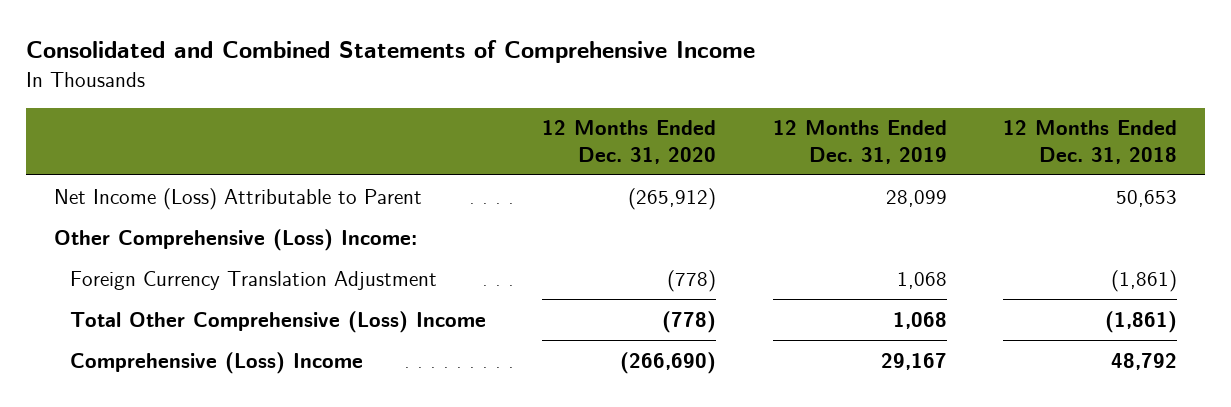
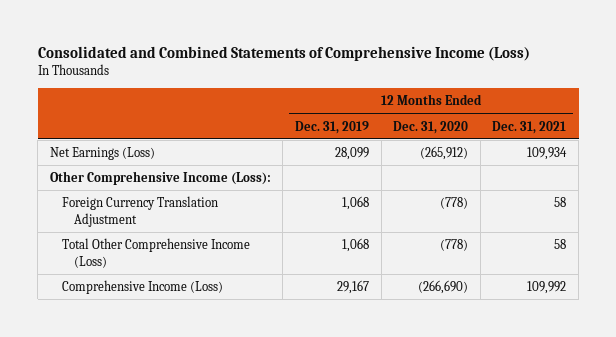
- Consolidated and Combined Statements of Comprehensive Income
+ Consolidated and Combined Statements of Comprehensive Income (Loss)
- | 12 Months Ended Dec. 31, 2020 | 12 Months Ended Dec. 31, 2019 | 12 Months Ended Dec. 31, 2018
+ | 12 Months Ended Dec. 31, 2019 | 12 Months Ended Dec. 31, 2020 | 12 Months Ended Dec. 31, 2021
- Net Income (Loss) Attributable to Parent | (265,912) | 28,099 | 50,653
- Other Comprehensive (Loss) Income:
+ Net Earnings (Loss) | 28,099 | (265,912) | 109,934
+ Other Comprehensive Income (Loss):
- Total Other Comprehensive (Loss) Income | (778) | 1,068 | (1,861)
- Comprehensive (Loss) Income | (266,690) | 29,167 | 48,792
+ Total Other Comprehensive Income (Loss) | 1,068 | (778) | 58
+ Comprehensive Income (Loss) | 29,167 | (266,690) | 109,992

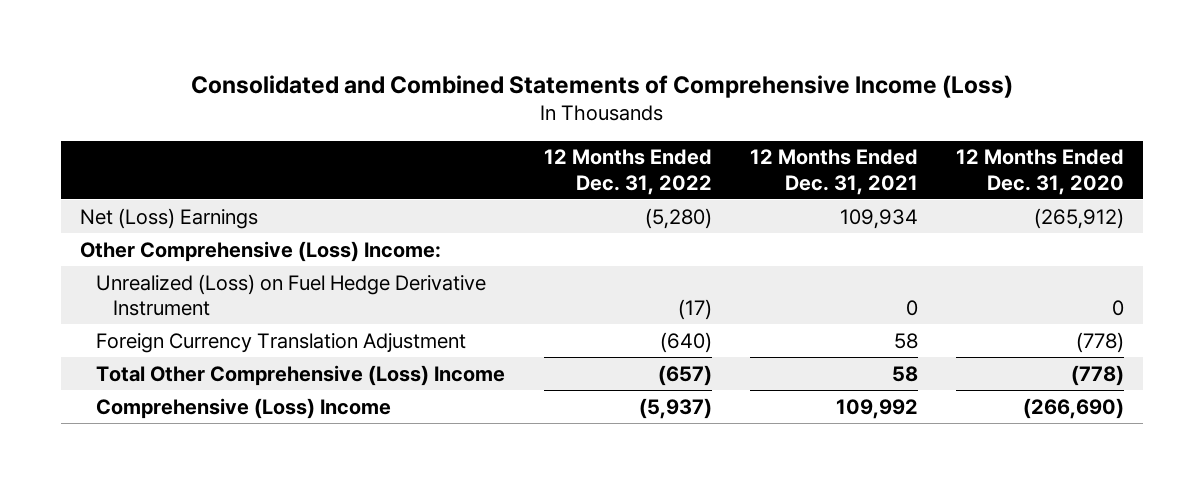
- | 12 Months Ended Dec. 31, 2019 | 12 Months Ended Dec. 31, 2020 | 12 Months Ended Dec. 31, 2021
+ | 12 Months Ended Dec. 31, 2022 | 12 Months Ended Dec. 31, 2021 | 12 Months Ended Dec. 31, 2020
- Net Earnings (Loss) | 28,099 | (265,912) | 109,934
- Other Comprehensive Income (Loss):
+ Net (Loss) Earnings | (5,280) | 109,934 | (265,912)
+ Other Comprehensive (Loss) Income:
+ Unrealized (Loss) on Fuel Hedge Derivative Instrument | (17) | 0 | 0
- Total Other Comprehensive Income (Loss) | 1,068 | (778) | 58
- Comprehensive Income (Loss) | 29,167 | (266,690) | 109,992
+ Total Other Comprehensive (Loss) Income | (657) | 58 | (778)
+ Comprehensive (Loss) Income | (5,937) | 109,992 | (266,690)

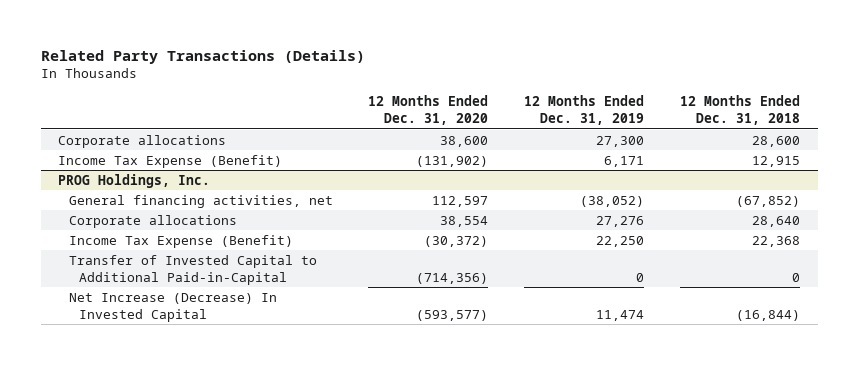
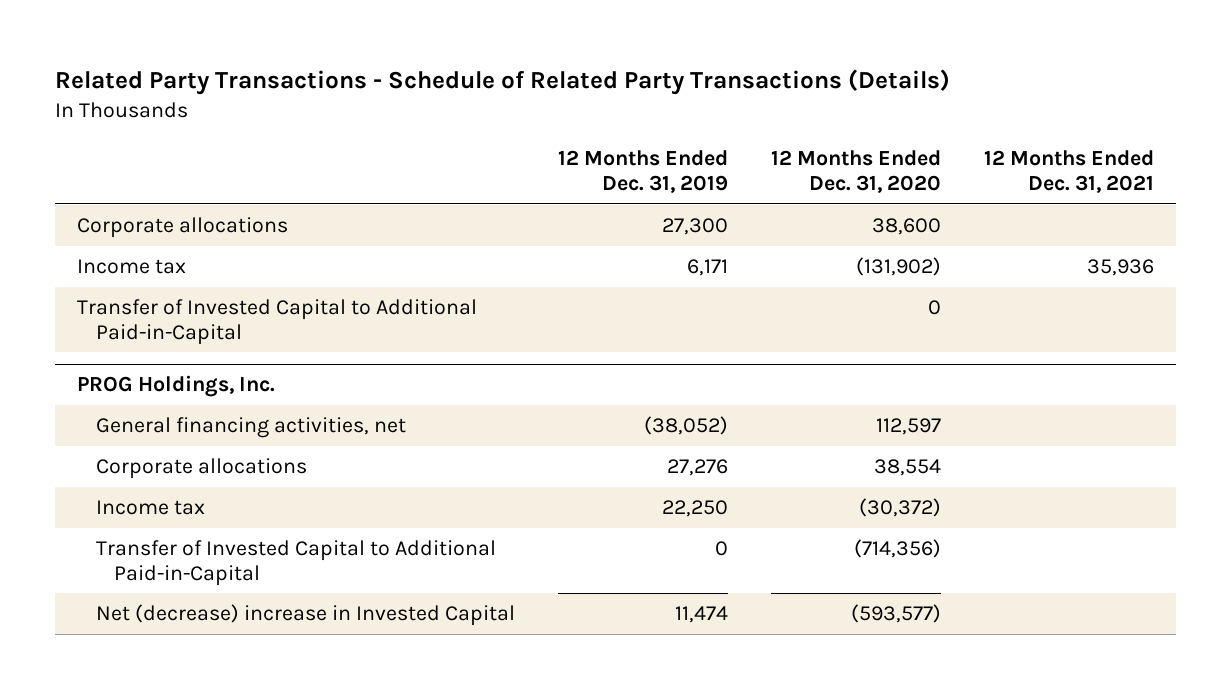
- Related Party Transactions (Details)
+ Related Party Transactions - Schedule of Related Party Transactions (Details)
- | 12 Months Ended Dec. 31, 2020 | 12 Months Ended Dec. 31, 2019 | 12 Months Ended Dec. 31, 2018
+ | 12 Months Ended Dec. 31, 2019 | 12 Months Ended Dec. 31, 2020 | 12 Months Ended Dec. 31, 2021
- Income Tax Expense (Benefit) | (131,902) | 6,171 | 12,915
+ Income tax | 6,171 | (131,902) | 35,936
+ Transfer of Invested Capital to Additional Paid-in-Capital | | 0 |
@ PROG Holdings, Inc.
- Income Tax Expense (Benefit) | (30,372) | 22,250 | 22,368
+ Income tax | 22,250 | (30,372) |
- Net Increase (Decrease) In Invested Capital | (593,577) | 11,474 | (16,844)
+ Net (decrease) increase in Invested Capital | 11,474 | (593,577) |

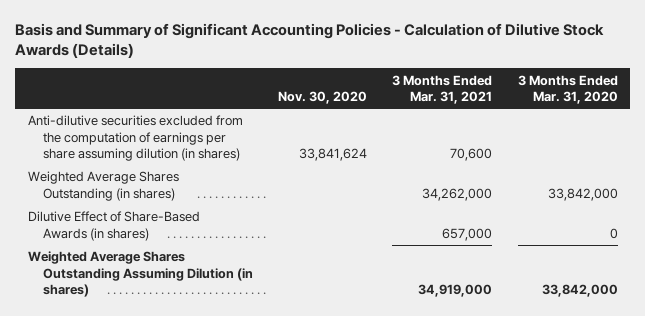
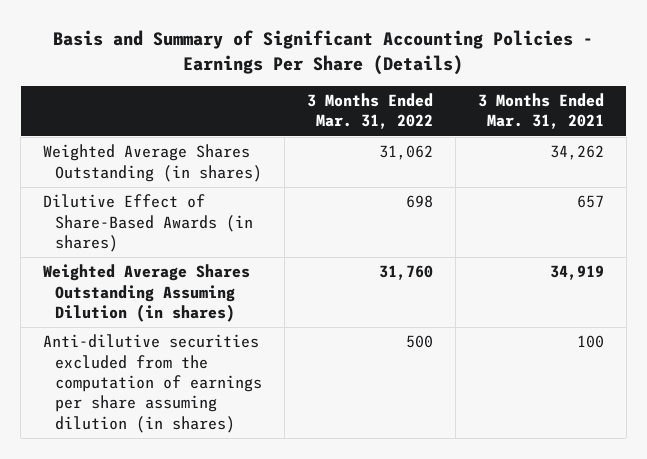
- Basis and Summary of Significant Accounting Policies - Calculation of Dilutive Stock Awards (Details)
+ Basis and Summary of Significant Accounting Policies - Earnings Per Share (Details)
- | Nov. 30, 2020 | 3 Months Ended Mar. 31, 2021 | 3 Months Ended Mar. 31, 2020
+ | 3 Months Ended Mar. 31, 2022 | 3 Months Ended Mar. 31, 2021
- Anti-dilutive securities excluded from the computation of earnings per share assuming dilution (in shares) | 33,841,624 | 70,600 |
- Weighted Average Shares Outstanding (in shares) | | 34,262,000 | 33,842,000
- Dilutive Effect of Share-Based Awards (in shares) | | 657,000 | 0
- Weighted Average Shares Outstanding Assuming Dilution (in shares) | | 34,919,000 | 33,842,000
+ Weighted Average Shares Outstanding (in shares) | 31,062 | 34,262
+ Dilutive Effect of Share-Based Awards (in shares) | 698 | 657
+ Weighted Average Shares Outstanding Assuming Dilution (in shares) | 31,760 | 34,919
+ Anti-dilutive securities excluded from the computation of earnings per share assuming dilution (in shares) | 500 | 100

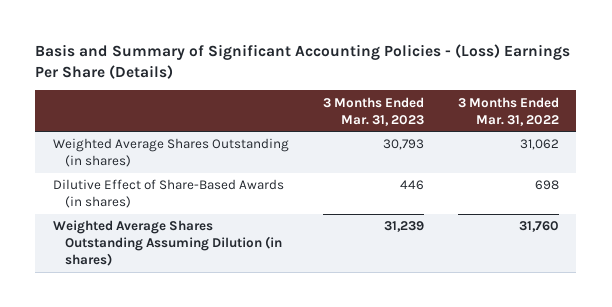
- Basis and Summary of Significant Accounting Policies - Earnings Per Share (Details)
+ Basis and Summary of Significant Accounting Policies - (Loss) Earnings Per Share (Details)
- | 3 Months Ended Mar. 31, 2022 | 3 Months Ended Mar. 31, 2021
+ | 3 Months Ended Mar. 31, 2023 | 3 Months Ended Mar. 31, 2022
- Anti-dilutive securities excluded from the computation of earnings per share assuming dilution (in shares) | 500 | 100

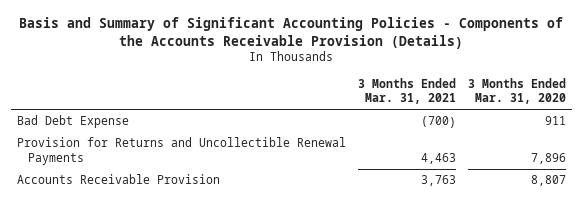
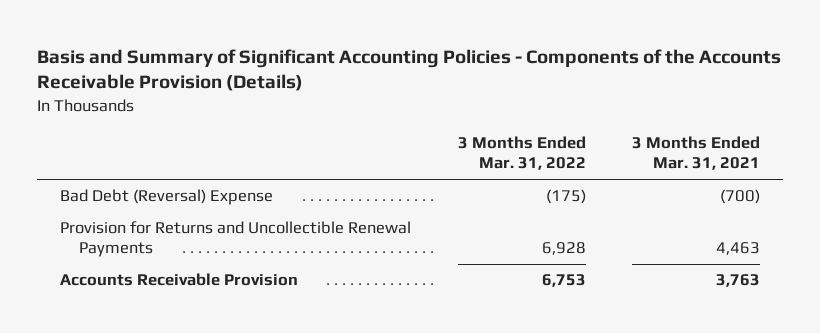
- | 3 Months Ended Mar. 31, 2021 | 3 Months Ended Mar. 31, 2020
+ | 3 Months Ended Mar. 31, 2022 | 3 Months Ended Mar. 31, 2021
- Bad Debt Expense | (700) | 911
+ Bad Debt (Reversal) Expense | (175) | (700)

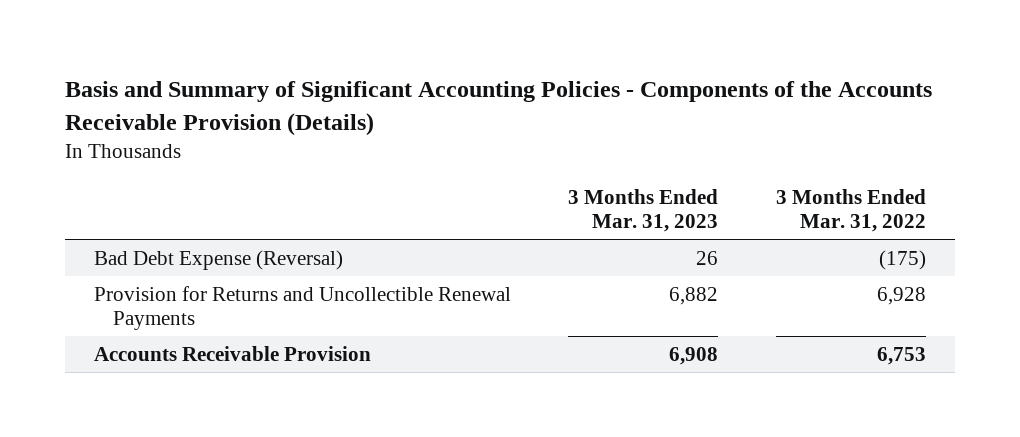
- | 3 Months Ended Mar. 31, 2022 | 3 Months Ended Mar. 31, 2021
+ | 3 Months Ended Mar. 31, 2023 | 3 Months Ended Mar. 31, 2022
- Bad Debt (Reversal) Expense | (175) | (700)
+ Bad Debt Expense (Reversal) | 26 | (175)

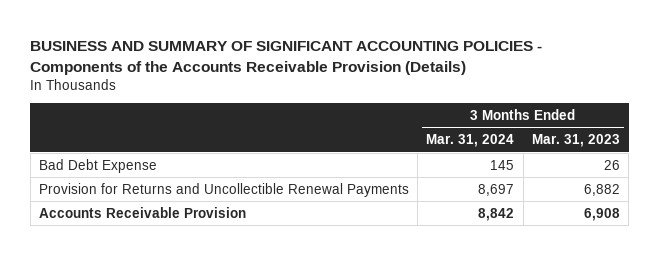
- Basis and Summary of Significant Accounting Policies - Components of the Accounts Receivable Provision (Details)
+ BUSINESS AND SUMMARY OF SIGNIFICANT ACCOUNTING POLICIES - Components of the Accounts Receivable Provision (Details)
- | 3 Months Ended Mar. 31, 2023 | 3 Months Ended Mar. 31, 2022
+ | 3 Months Ended Mar. 31, 2024 | 3 Months Ended Mar. 31, 2023
- Bad Debt Expense (Reversal) | 26 | (175)
+ Bad Debt Expense | 145 | 26

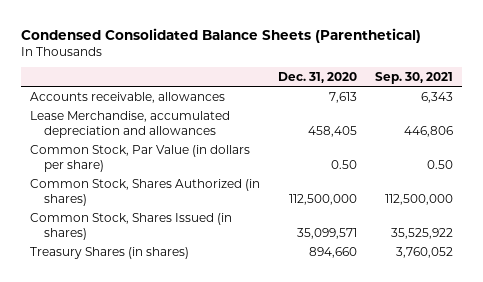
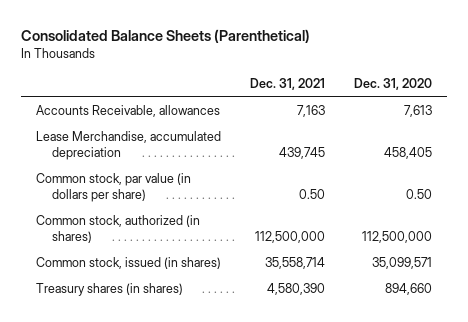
- Condensed Consolidated Balance Sheets (Parenthetical)
+ Consolidated Balance Sheets (Parenthetical)
- | Dec. 31, 2020 | Sep. 30, 2021
+ | Dec. 31, 2021 | Dec. 31, 2020
- Accounts receivable, allowances | 7,613 | 6,343
- Lease Merchandise, accumulated depreciation and allowances | 458,405 | 446,806
- Common Stock, Par Value (in dollars per share) | 0.50 | 0.50
- Common Stock, Shares Authorized (in shares) | 112,500,000 | 112,500,000
- Common Stock, Shares Issued (in shares) | 35,099,571 | 35,525,922
- Treasury Shares (in shares) | 894,660 | 3,760,052
+ Accounts Receivable, allowances | 7,163 | 7,613
+ Lease Merchandise, accumulated depreciation | 439,745 | 458,405
+ Common stock, par value (in dollars per share) | 0.50 | 0.50
+ Common stock, authorized (in shares) | 112,500,000 | 112,500,000
+ Common stock, issued (in shares) | 35,558,714 | 35,099,571
+ Treasury shares (in shares) | 4,580,390 | 894,660

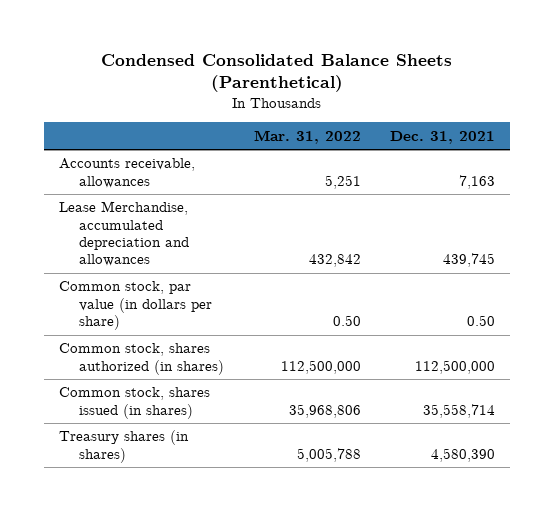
- Consolidated Balance Sheets (Parenthetical)
+ Condensed Consolidated Balance Sheets (Parenthetical)
- | Dec. 31, 2021 | Dec. 31, 2020
+ | Mar. 31, 2022 | Dec. 31, 2021
- Accounts Receivable, allowances | 7,163 | 7,613
- Lease Merchandise, accumulated depreciation | 439,745 | 458,405
+ Accounts receivable, allowances | 5,251 | 7,163
+ Lease Merchandise, accumulated depreciation and allowances | 432,842 | 439,745
- Common stock, authorized (in shares) | 112,500,000 | 112,500,000
- Common stock, issued (in shares) | 35,558,714 | 35,099,571
+ Common stock, shares authorized (in shares) | 112,500,000 | 112,500,000
+ Common stock, shares issued (in shares) | 35,968,806 | 35,558,714

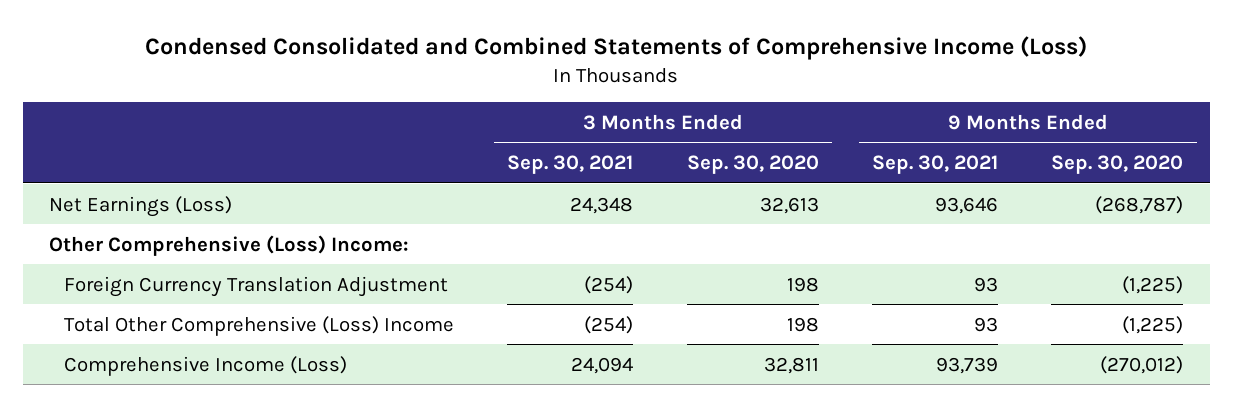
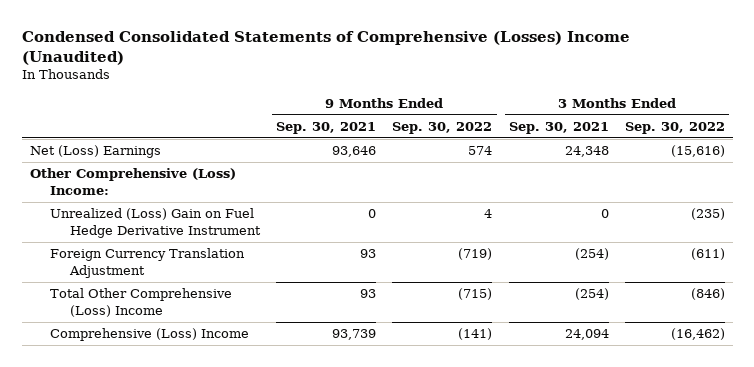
- Condensed Consolidated and Combined Statements of Comprehensive Income (Loss)
+ Condensed Consolidated Statements of Comprehensive (Losses) Income (Unaudited)
- | 3 Months Ended Sep. 30, 2021 | 3 Months Ended Sep. 30, 2020 | 9 Months Ended Sep. 30, 2021 | 9 Months Ended Sep. 30, 2020
+ | 9 Months Ended Sep. 30, 2021 | 9 Months Ended Sep. 30, 2022 | 3 Months Ended Sep. 30, 2021 | 3 Months Ended Sep. 30, 2022
- Net Earnings (Loss) | 24,348 | 32,613 | 93,646 | (268,787)
+ Net (Loss) Earnings | 93,646 | 574 | 24,348 | (15,616)
+ Unrealized (Loss) Gain on Fuel Hedge Derivative Instrument | 0 | 4 | 0 | (235)
- Comprehensive Income (Loss) | 24,094 | 32,811 | 93,739 | (270,012)
+ Comprehensive (Loss) Income | 93,739 | (141) | 24,094 | (16,462)

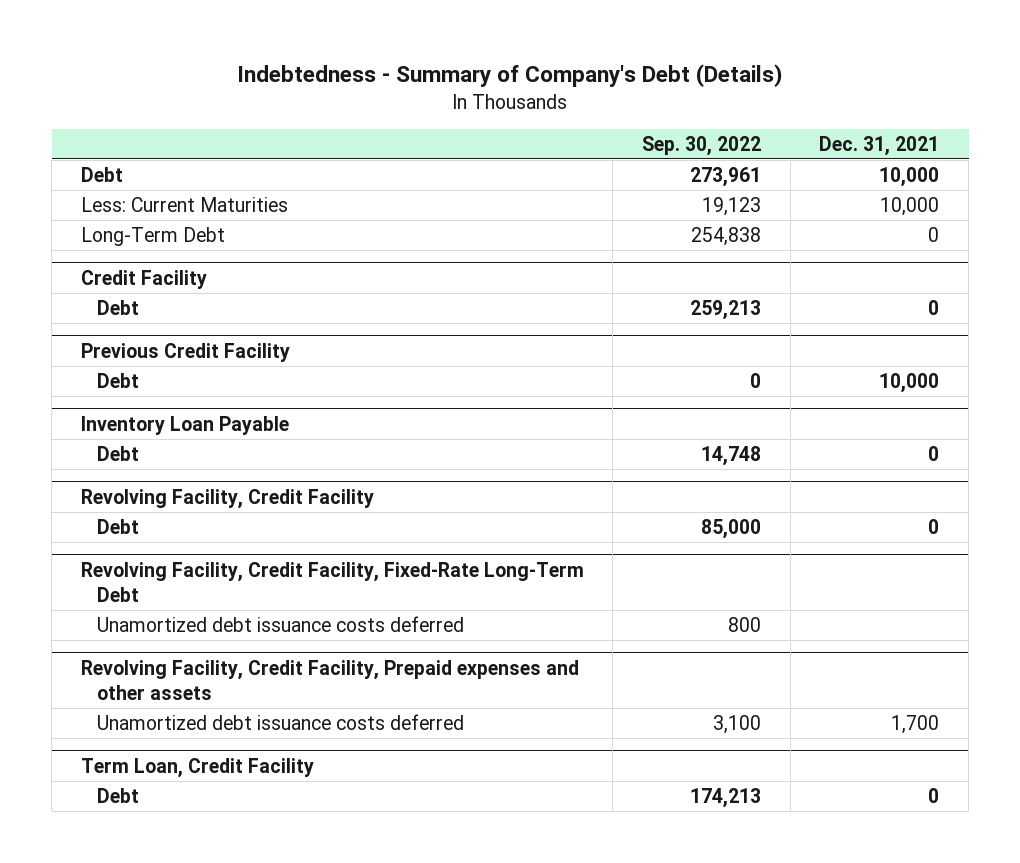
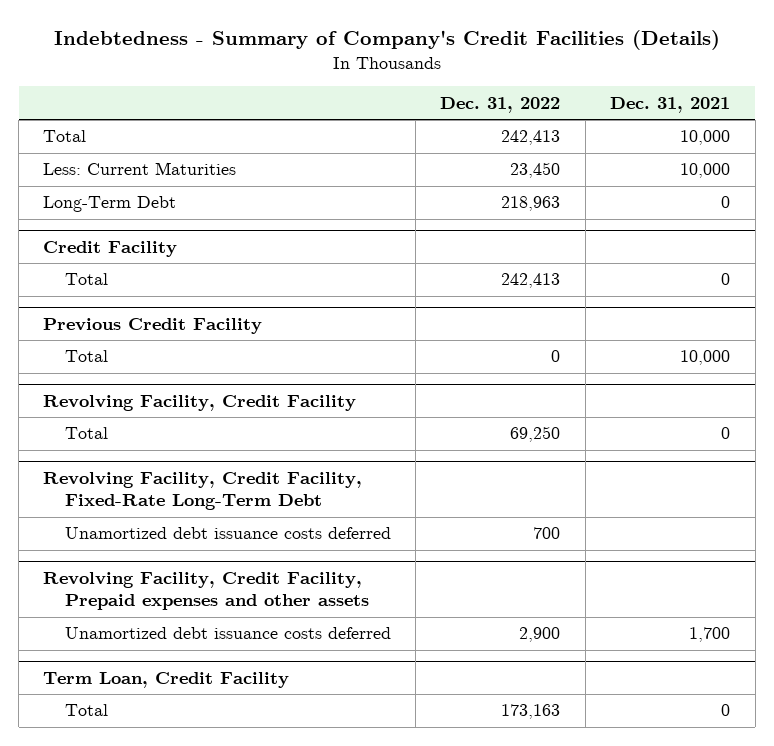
- Indebtedness - Summary of Company's Debt (Details)
+ Indebtedness - Summary of Company's Credit Facilities (Details)
- | Sep. 30, 2022 | Dec. 31, 2021
+ | Dec. 31, 2022 | Dec. 31, 2021
- Debt | 273,961 | 10,000
+ Total | 242,413 | 10,000
@ Credit Facility
- Debt | 259,213 | 0
+ Total | 242,413 | 0
@ Previous Credit Facility
- Debt | 0 | 10,000
- Inventory Loan Payable
- Debt | 14,748 | 0
@ Previous Credit Facility
+ Total | 0 | 10,000
@ Revolving Facility, Credit Facility
- Debt | 85,000 | 0
+ Total | 69,250 | 0
@ Term Loan, Credit Facility
- Debt | 174,213 | 0
+ Total | 173,163 | 0

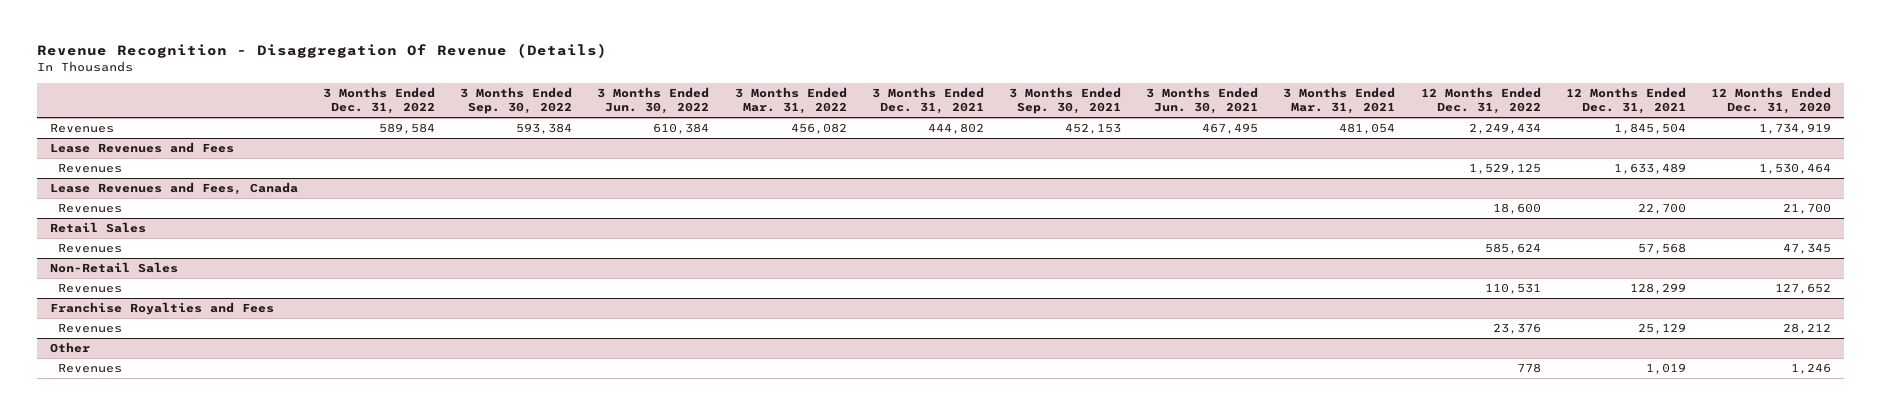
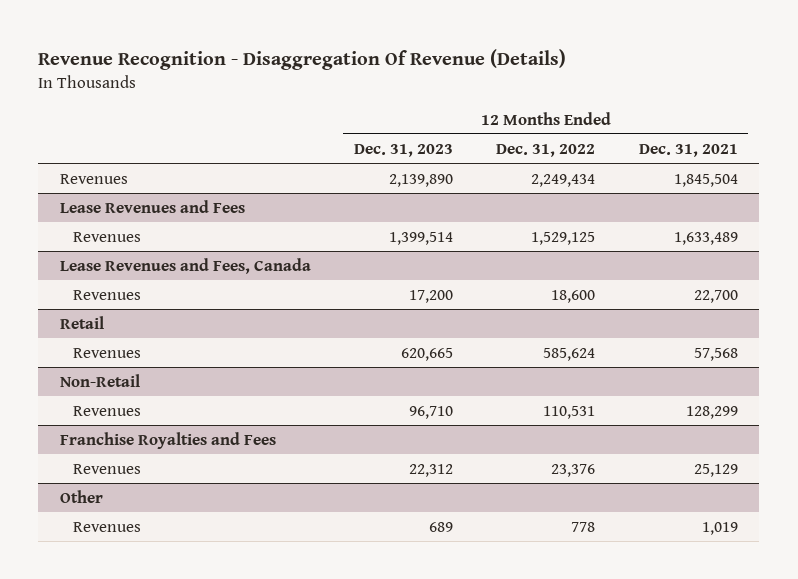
- | 3 Months Ended Dec. 31, 2022 | 3 Months Ended Sep. 30, 2022 | 3 Months Ended Jun. 30, 2022 | 3 Months Ended Mar. 31, 2022 | 3 Months Ended Dec. 31, 2021 | 3 Months Ended Sep. 30, 2021 | 3 Months Ended Jun. 30, 2021 | 3 Months Ended Mar. 31, 2021 | 12 Months Ended Dec. 31, 2022 | 12 Months Ended Dec. 31, 2021 | 12 Months Ended Dec. 31, 2020
+ | 12 Months Ended Dec. 31, 2023 | 12 Months Ended Dec. 31, 2022 | 12 Months Ended Dec. 31, 2021
- Retail Sales
+ Retail
- Non-Retail Sales
+ Non-Retail

